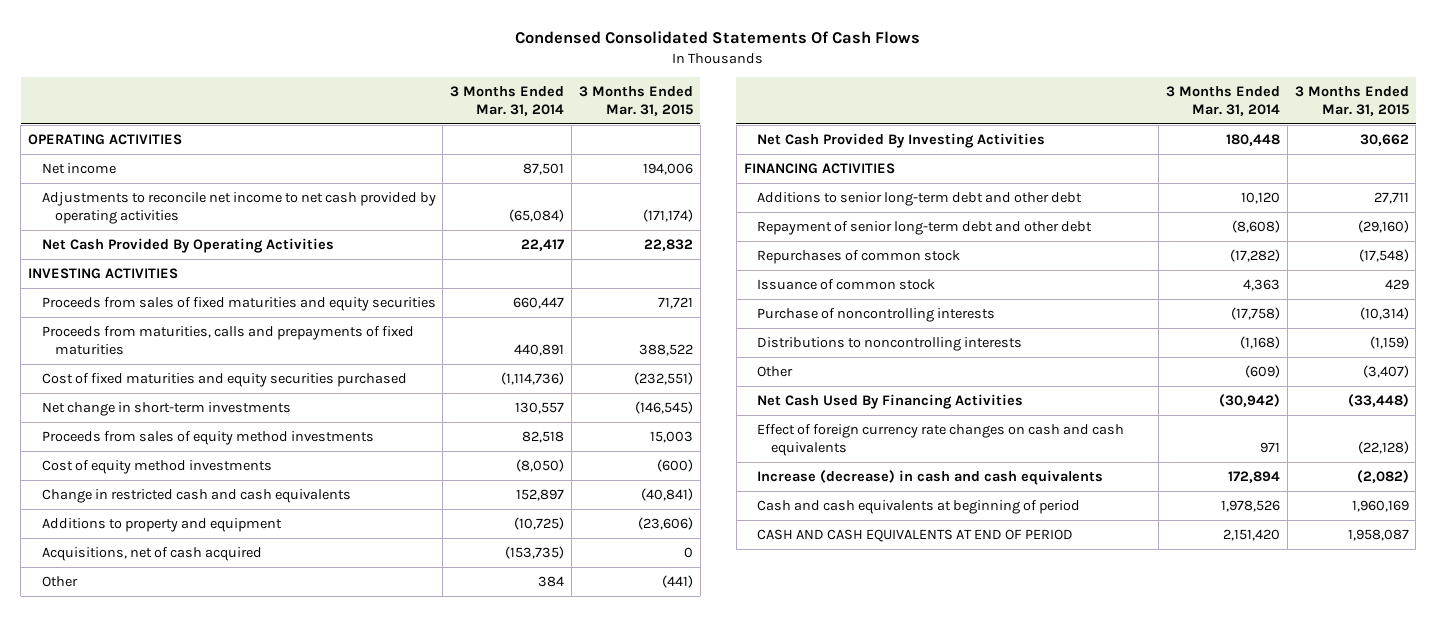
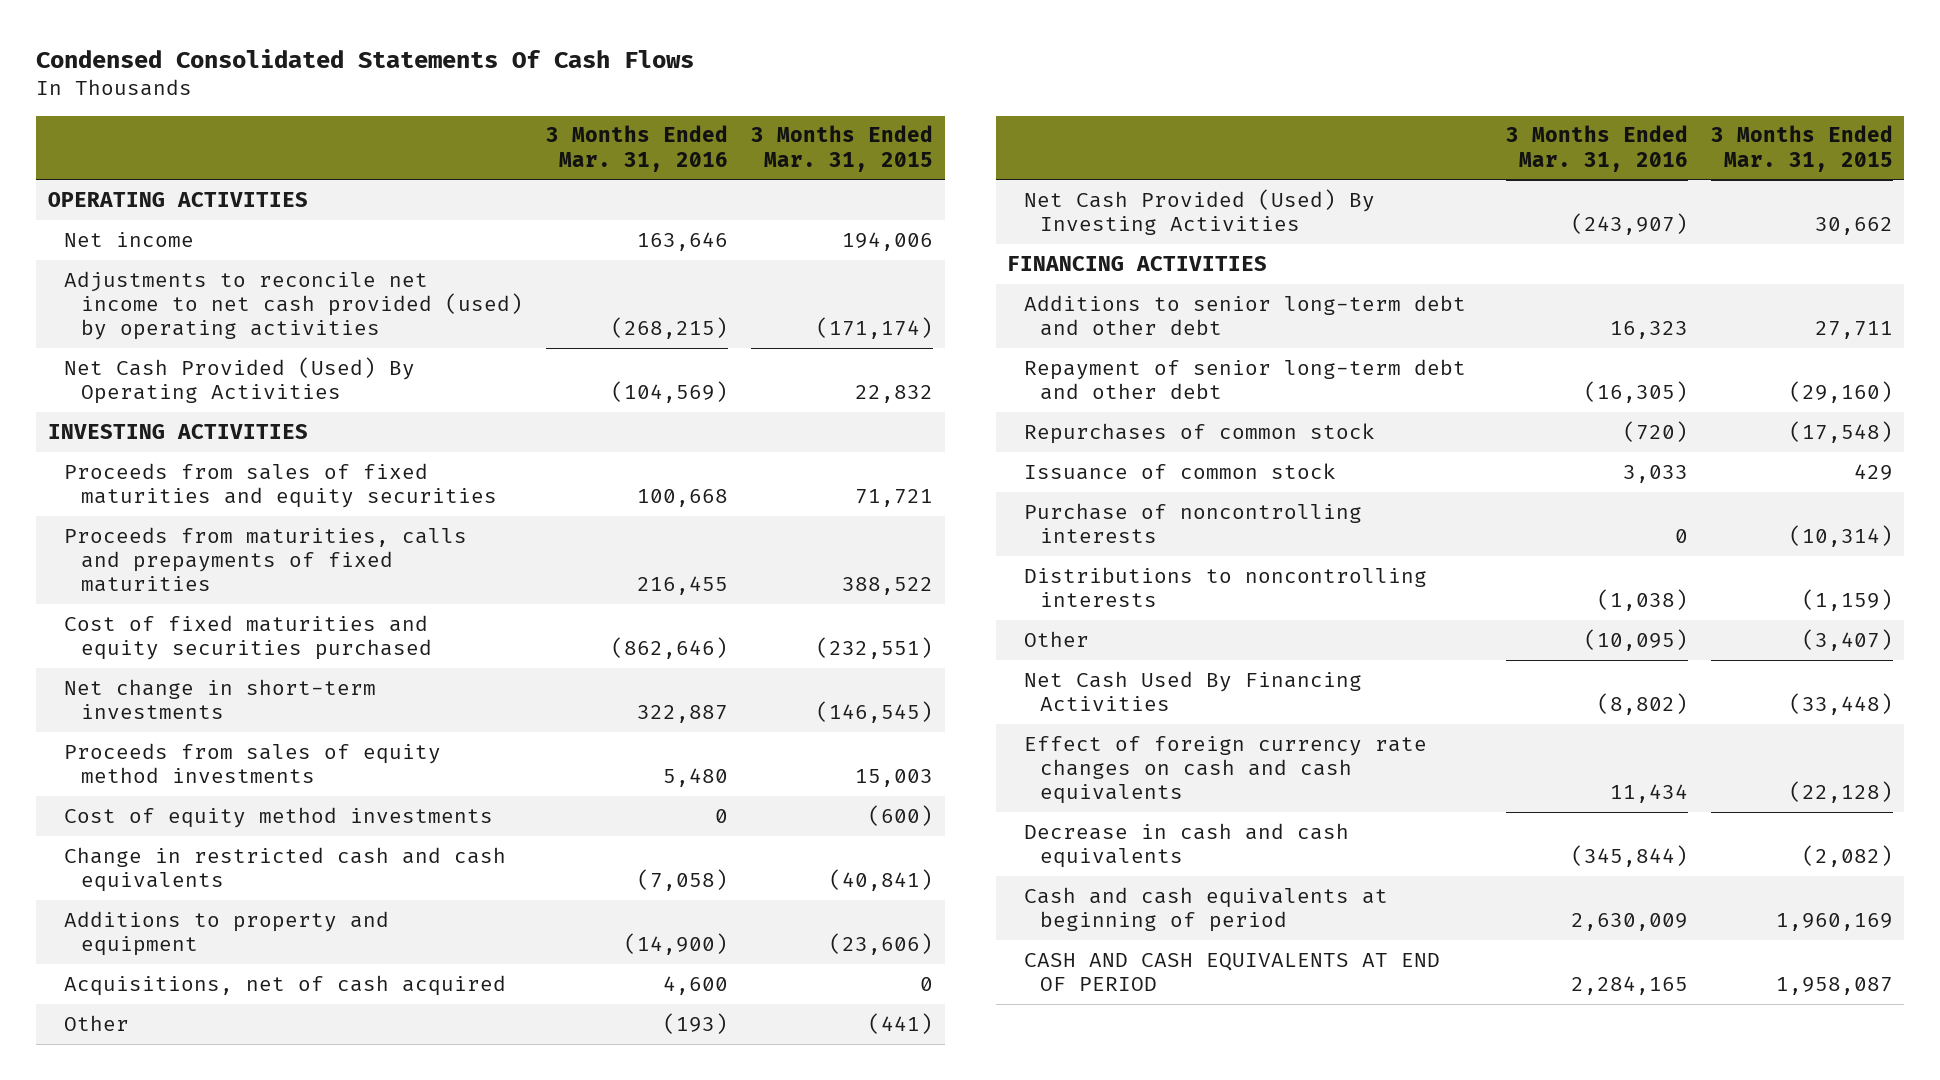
- | 3 Months Ended Mar. 31, 2014 | 3 Months Ended Mar. 31, 2015
+ | 3 Months Ended Mar. 31, 2016 | 3 Months Ended Mar. 31, 2015
- Adjustments to reconcile net income to net cash provided by operating activities | (65,084) | (171,174)
- Net Cash Provided By Operating Activities | 22,417 | 22,832
+ Adjustments to reconcile net income to net cash provided (used) by operating activities | (268,215) | (171,174)
+ Net Cash Provided (Used) By Operating Activities | (104,569) | 22,832
- Net Cash Provided By Investing Activities | 180,448 | 30,662
+ Net Cash Provided (Used) By Investing Activities | (243,907) | 30,662
- Increase (decrease) in cash and cash equivalents | 172,894 | (2,082)
+ Decrease in cash and cash equivalents | (345,844) | (2,082)

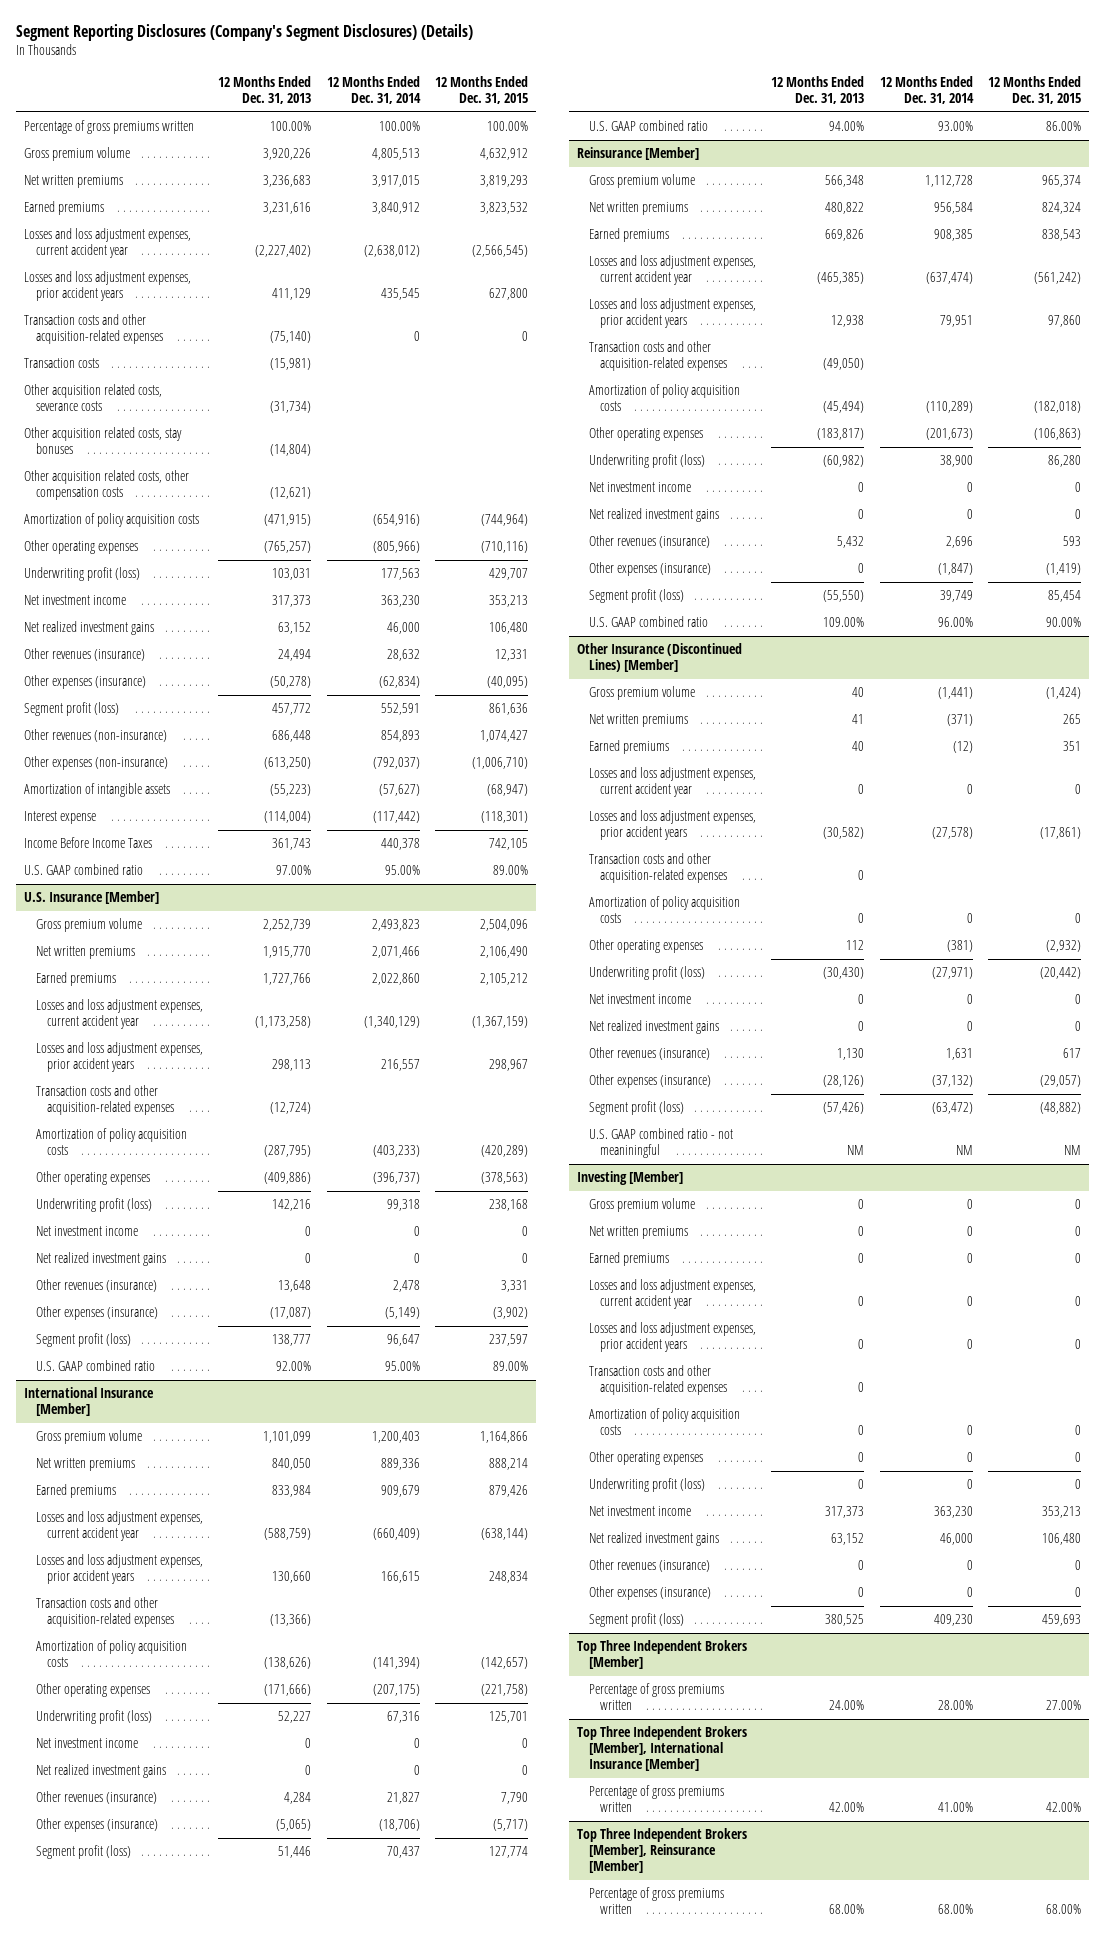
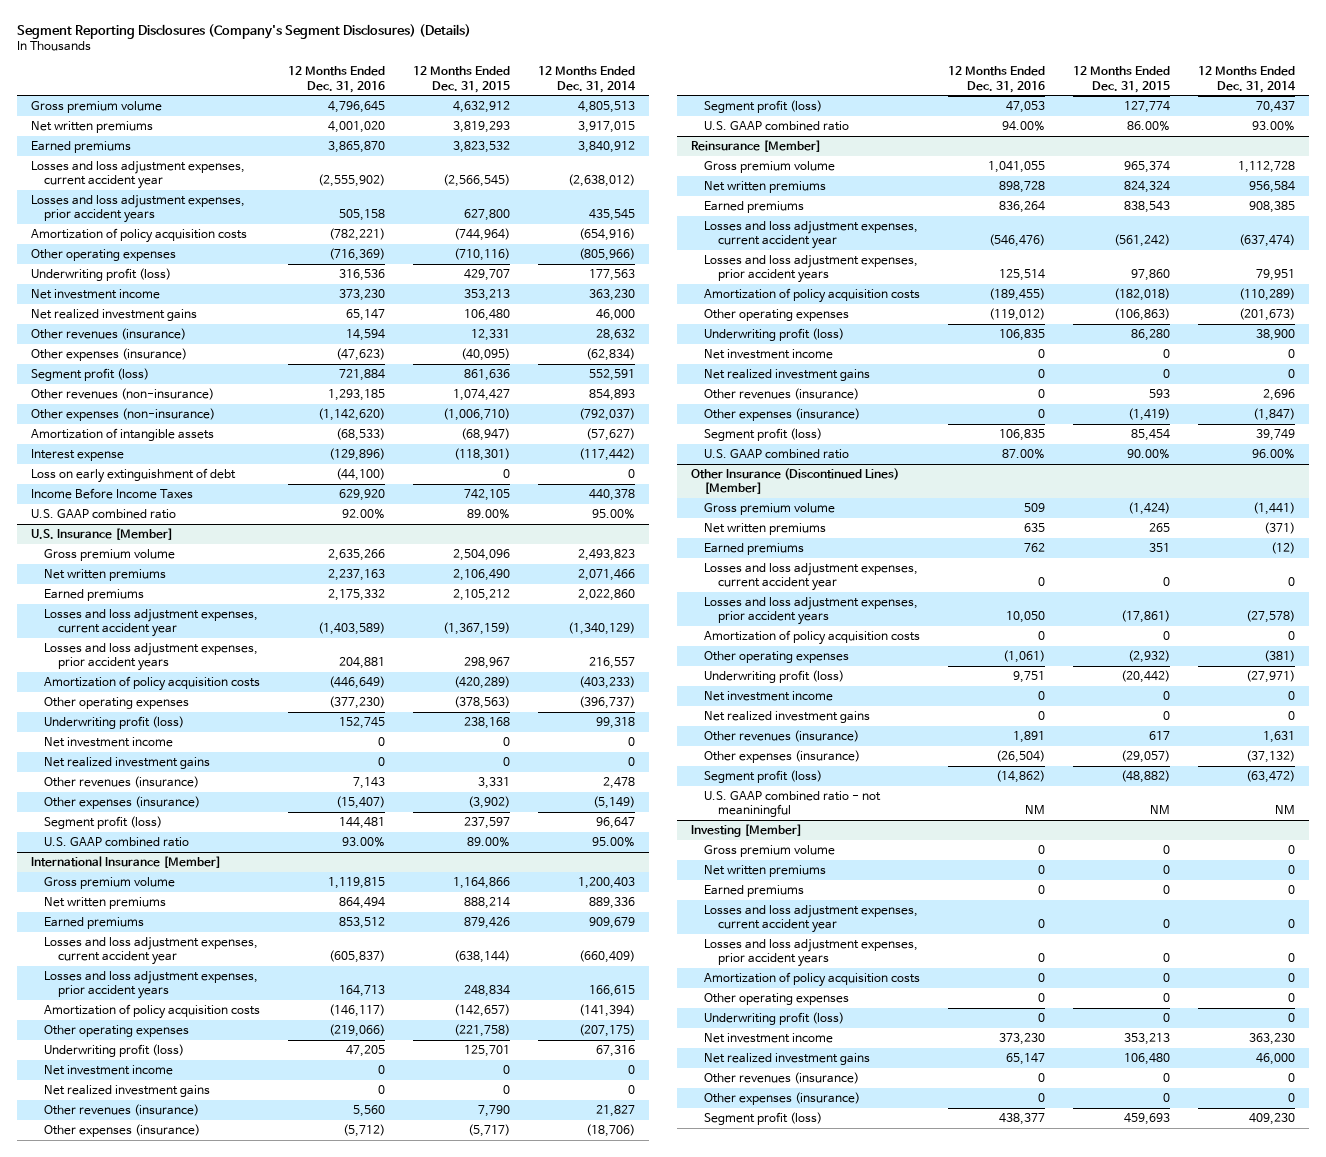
- | 12 Months Ended Dec. 31, 2013 | 12 Months Ended Dec. 31, 2014 | 12 Months Ended Dec. 31, 2015
+ | 12 Months Ended Dec. 31, 2016 | 12 Months Ended Dec. 31, 2015 | 12 Months Ended Dec. 31, 2014
- Percentage of gross premiums written | 100.00% | 100.00% | 100.00%
- Transaction costs and other acquisition-related expenses | (75,140) | 0 | 0
- Transaction costs | (15,981) | |
- Other acquisition related costs, severance costs | (31,734) | |
- Other acquisition related costs, stay bonuses | (14,804) | |
- Other acquisition related costs, other compensation costs | (12,621) | |
+ Loss on early extinguishment of debt | (44,100) | 0 | 0
@ U.S. Insurance [Member]
- Transaction costs and other acquisition-related expenses | (12,724) | |
@ International Insurance [Member]
- Transaction costs and other acquisition-related expenses | (13,366) | |
@ Reinsurance [Member]
- Transaction costs and other acquisition-related expenses | (49,050) | |
@ Other Insurance (Discontinued Lines) [Member]
- Transaction costs and other acquisition-related expenses | 0 | |
@ Investing [Member]
- Transaction costs and other acquisition-related expenses | 0 | |
- Top Three Independent Brokers [Member]
- Percentage of gross premiums written | 24.00% | 28.00% | 27.00%
- Top Three Independent Brokers [Member], International Insurance [Member]
- Percentage of gross premiums written | 42.00% | 41.00% | 42.00%
- Top Three Independent Brokers [Member], Reinsurance [Member]
- Percentage of gross premiums written | 68.00% | 68.00% | 68.00%

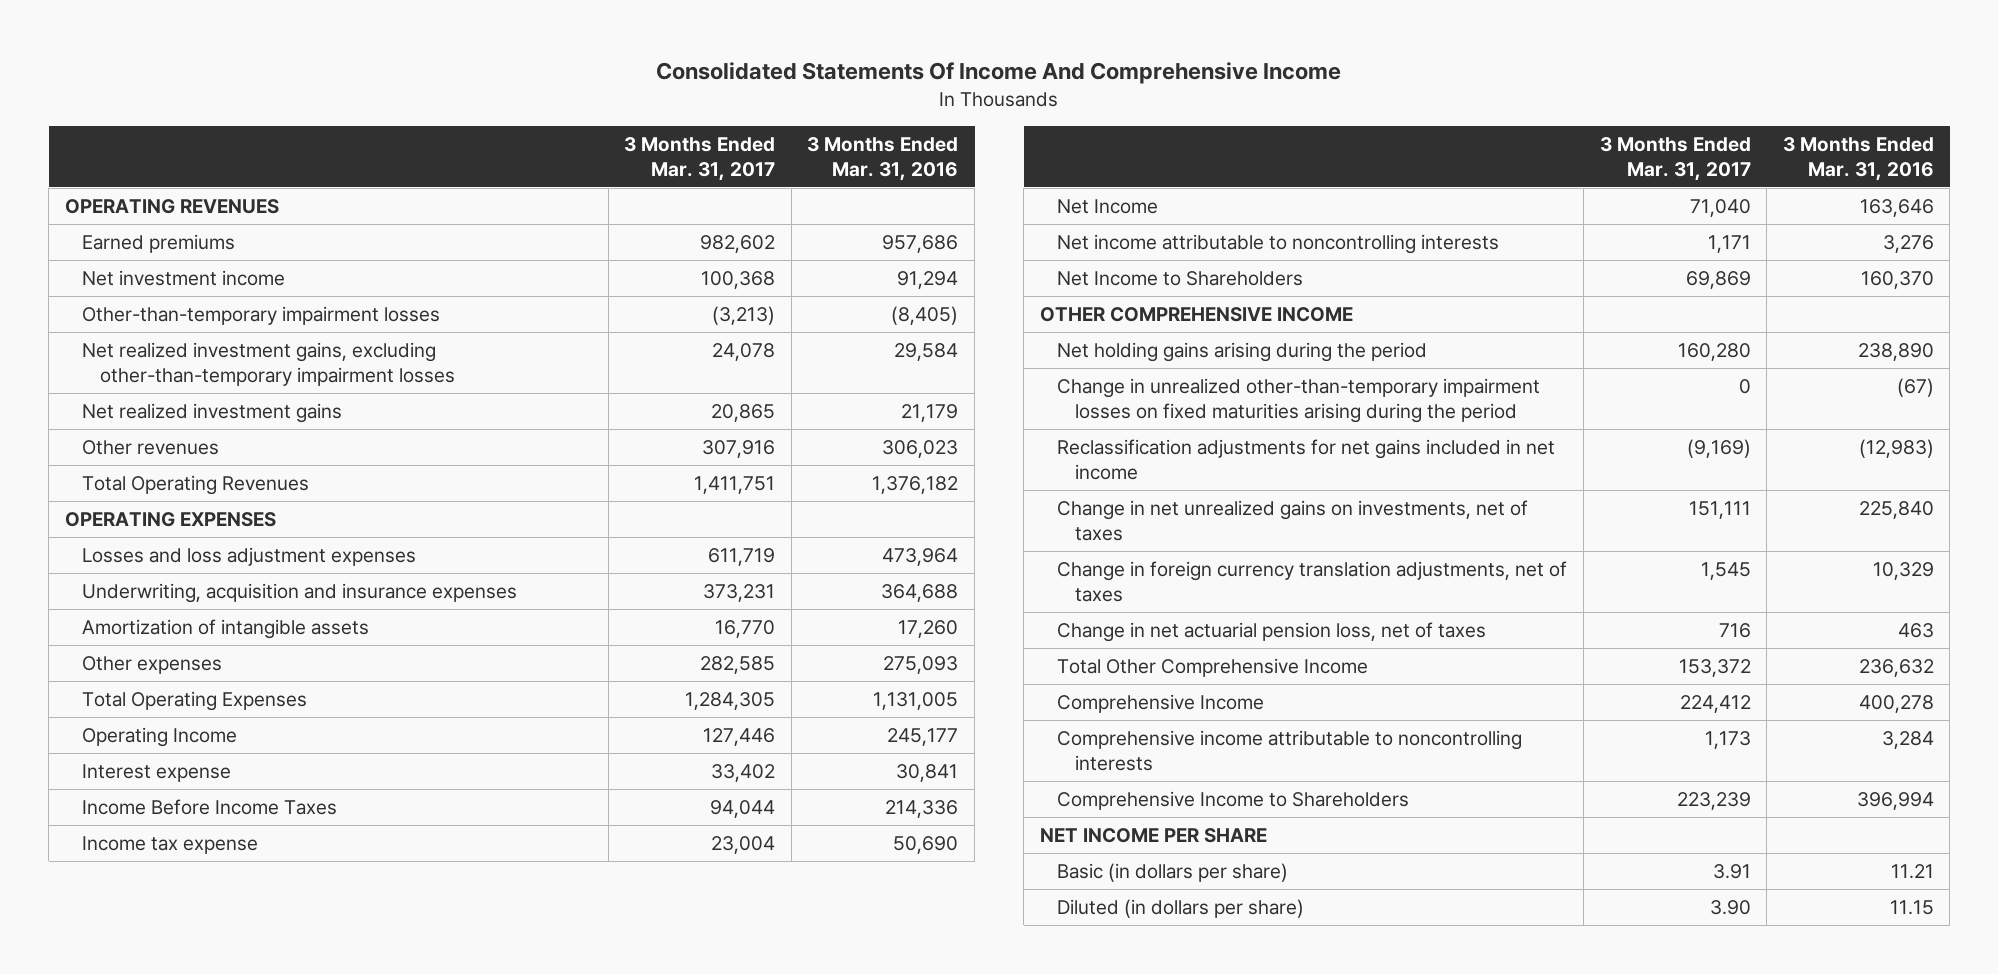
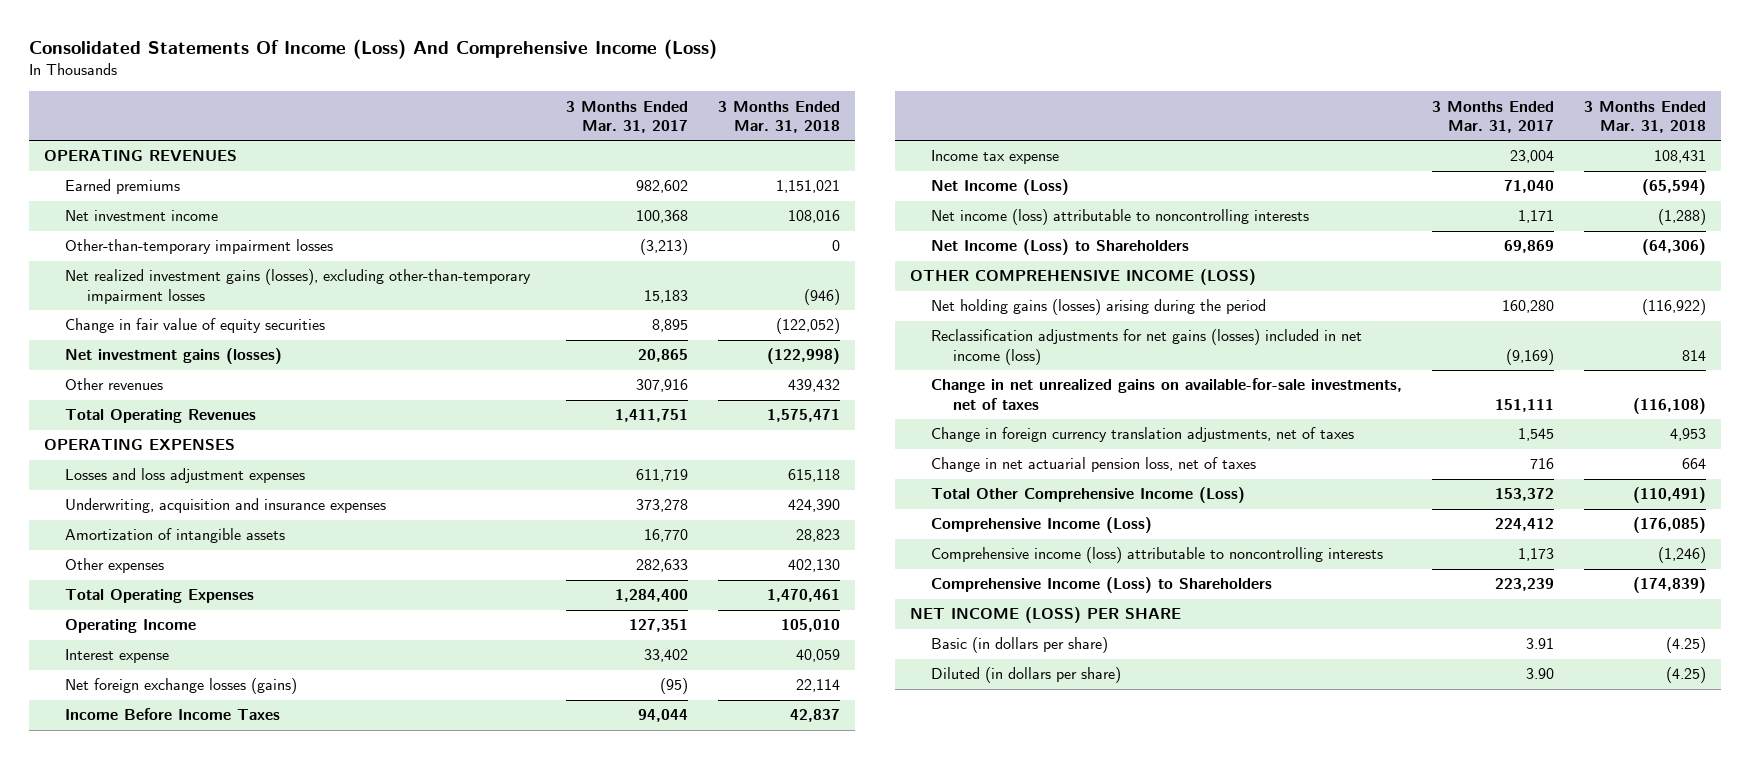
- Consolidated Statements Of Income And Comprehensive Income
+ Consolidated Statements Of Income (Loss) And Comprehensive Income (Loss)
- | 3 Months Ended Mar. 31, 2017 | 3 Months Ended Mar. 31, 2016
+ | 3 Months Ended Mar. 31, 2017 | 3 Months Ended Mar. 31, 2018
- Net realized investment gains, excluding other-than-temporary impairment losses | 24,078 | 29,584
- Net realized investment gains | 20,865 | 21,179
+ Net realized investment gains (losses), excluding other-than-temporary impairment losses | 15,183 | (946)
+ Change in fair value of equity securities | 8,895 | (122,052)
+ Net investment gains (losses) | 20,865 | (122,998)
- Underwriting, acquisition and insurance expenses | 373,231 | 364,688
+ Underwriting, acquisition and insurance expenses | 373,278 | 424,390
- Other expenses | 282,585 | 275,093
- Total Operating Expenses | 1,284,305 | 1,131,005
- Operating Income | 127,446 | 245,177
+ Other expenses | 282,633 | 402,130
+ Total Operating Expenses | 1,284,400 | 1,470,461
+ Operating Income | 127,351 | 105,010
+ Net foreign exchange losses (gains) | (95) | 22,114
- Net Income | 71,040 | 163,646
- Net income attributable to noncontrolling interests | 1,171 | 3,276
- Net Income to Shareholders | 69,869 | 160,370
- OTHER COMPREHENSIVE INCOME
- Net holding gains arising during the period | 160,280 | 238,890
- Change in unrealized other-than-temporary impairment losses on fixed maturities arising during the period | 0 | (67)
- Reclassification adjustments for net gains included in net income | (9,169) | (12,983)
- Change in net unrealized gains on investments, net of taxes | 151,111 | 225,840
+ Net Income (Loss) | 71,040 | (65,594)
+ Net income (loss) attributable to noncontrolling interests | 1,171 | (1,288)
+ Net Income (Loss) to Shareholders | 69,869 | (64,306)
+ OTHER COMPREHENSIVE INCOME (LOSS)
+ Net holding gains (losses) arising during the period | 160,280 | (116,922)
+ Reclassification adjustments for net gains (losses) included in net income (loss) | (9,169) | 814
+ Change in net unrealized gains on available-for-sale investments, net of taxes | 151,111 | (116,108)
- Total Other Comprehensive Income | 153,372 | 236,632
- Comprehensive Income | 224,412 | 400,278
- Comprehensive income attributable to noncontrolling interests | 1,173 | 3,284
- Comprehensive Income to Shareholders | 223,239 | 396,994
- NET INCOME PER SHARE
+ Total Other Comprehensive Income (Loss) | 153,372 | (110,491)
+ Comprehensive Income (Loss) | 224,412 | (176,085)
+ Comprehensive income (loss) attributable to noncontrolling interests | 1,173 | (1,246)
+ Comprehensive Income (Loss) to Shareholders | 223,239 | (174,839)
+ NET INCOME (LOSS) PER SHARE

